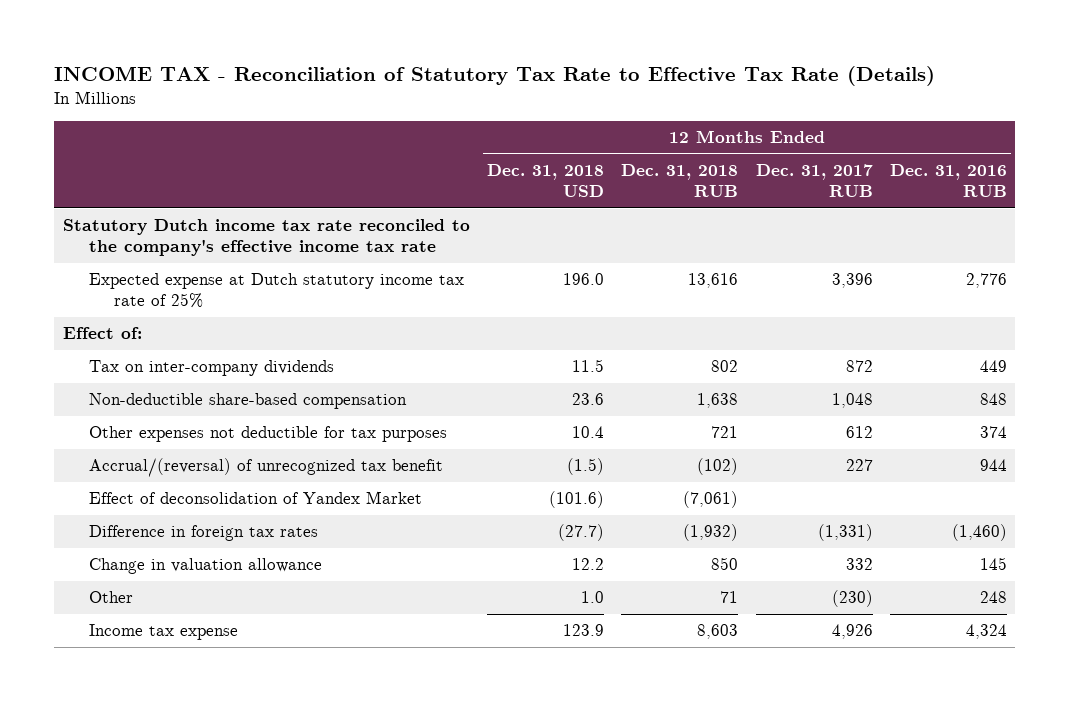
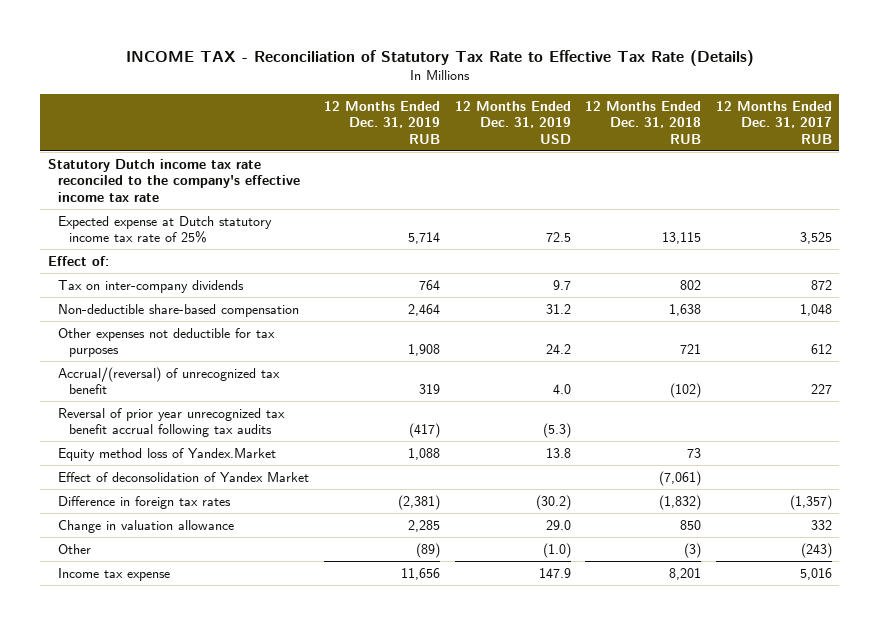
- | 12 Months Ended Dec. 31, 2018 USD | 12 Months Ended Dec. 31, 2018 RUB | 12 Months Ended Dec. 31, 2017 RUB | 12 Months Ended Dec. 31, 2016 RUB
+ | 12 Months Ended Dec. 31, 2019 RUB | 12 Months Ended Dec. 31, 2019 USD | 12 Months Ended Dec. 31, 2018 RUB | 12 Months Ended Dec. 31, 2017 RUB
- Expected expense at Dutch statutory income tax rate of 25% | 196.0 | 13,616 | 3,396 | 2,776
+ Expected expense at Dutch statutory income tax rate of 25% | 5,714 | 72.5 | 13,115 | 3,525
+ Reversal of prior year unrecognized tax benefit accrual following tax audits | (417) | (5.3) | |
+ Equity method loss of Yandex.Market | 1,088 | 13.8 | 73 |
- Difference in foreign tax rates | (27.7) | (1,932) | (1,331) | (1,460)
+ Difference in foreign tax rates | (2,381) | (30.2) | (1,832) | (1,357)
- Other | 1.0 | 71 | (230) | 248
- Income tax expense | 123.9 | 8,603 | 4,926 | 4,324
+ Other | (89) | (1.0) | (3) | (243)
+ Income tax expense | 11,656 | 147.9 | 8,201 | 5,016

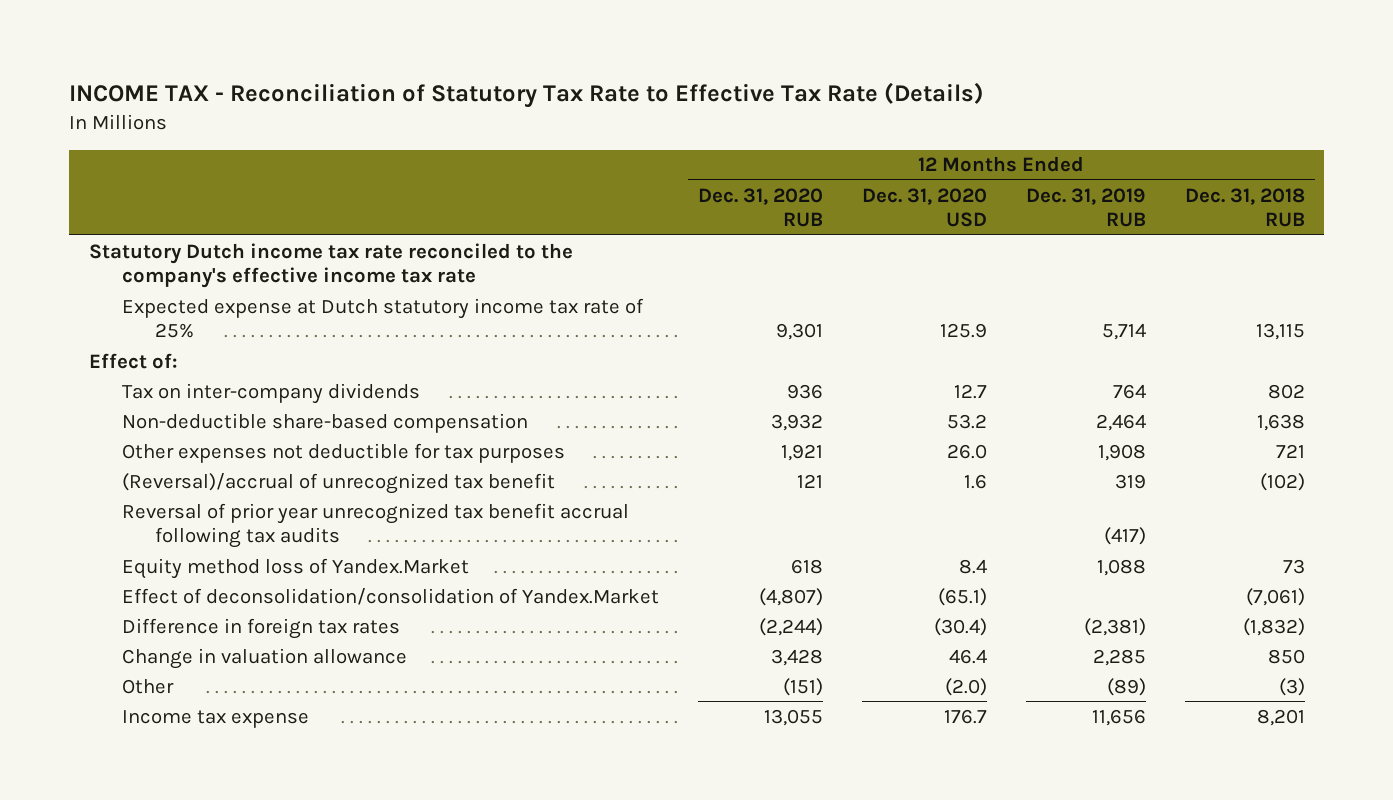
- | 12 Months Ended Dec. 31, 2019 RUB | 12 Months Ended Dec. 31, 2019 USD | 12 Months Ended Dec. 31, 2018 RUB | 12 Months Ended Dec. 31, 2017 RUB
+ | 12 Months Ended Dec. 31, 2020 RUB | 12 Months Ended Dec. 31, 2020 USD | 12 Months Ended Dec. 31, 2019 RUB | 12 Months Ended Dec. 31, 2018 RUB
- Accrual/(reversal) of unrecognized tax benefit | 319 | 4.0 | (102) | 227
+ (Reversal)/accrual of unrecognized tax benefit | 121 | 1.6 | 319 | (102)
- Effect of deconsolidation of Yandex Market | | | (7,061) |
+ Effect of deconsolidation/consolidation of Yandex.Market | (4,807) | (65.1) | | (7,061)

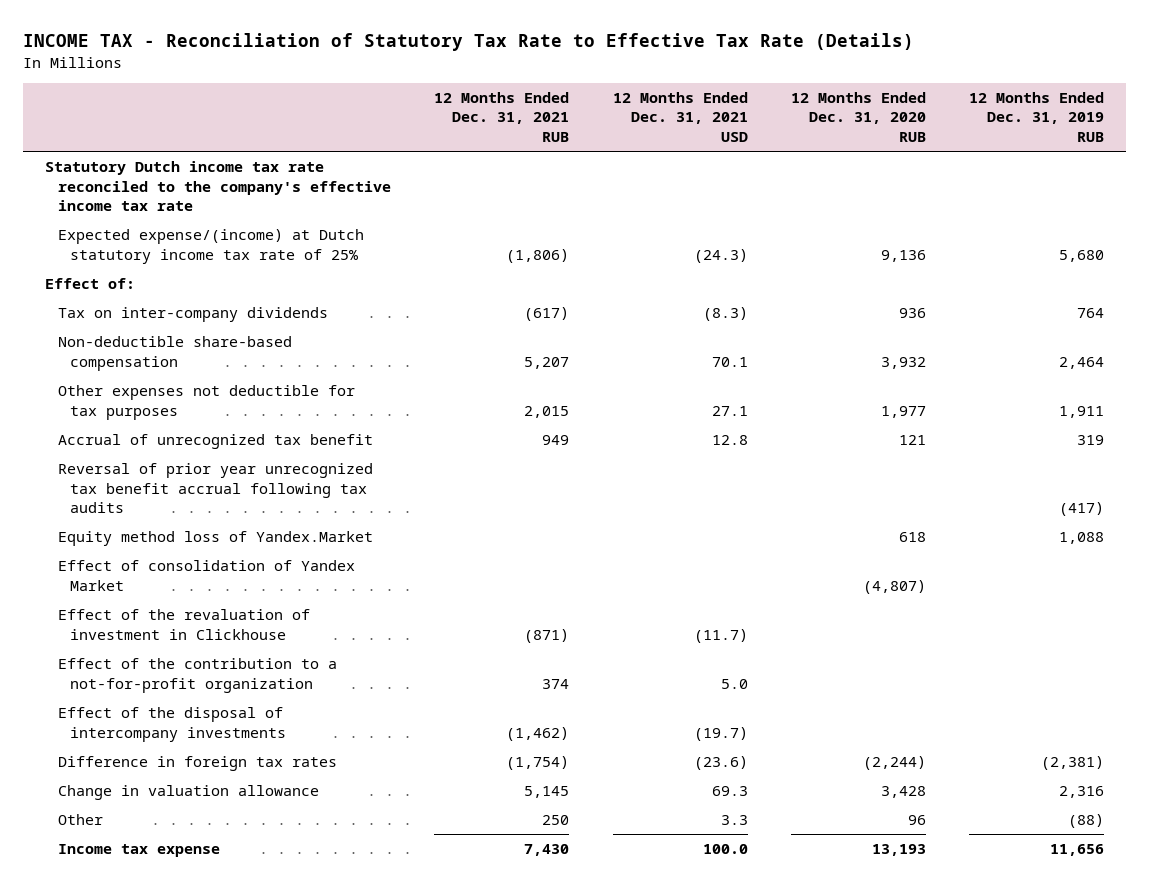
- | 12 Months Ended Dec. 31, 2020 RUB | 12 Months Ended Dec. 31, 2020 USD | 12 Months Ended Dec. 31, 2019 RUB | 12 Months Ended Dec. 31, 2018 RUB
+ | 12 Months Ended Dec. 31, 2021 RUB | 12 Months Ended Dec. 31, 2021 USD | 12 Months Ended Dec. 31, 2020 RUB | 12 Months Ended Dec. 31, 2019 RUB
- Expected expense at Dutch statutory income tax rate of 25% | 9,301 | 125.9 | 5,714 | 13,115
+ Expected expense/(income) at Dutch statutory income tax rate of 25% | (1,806) | (24.3) | 9,136 | 5,680
- Other expenses not deductible for tax purposes | 1,921 | 26.0 | 1,908 | 721
- (Reversal)/accrual of unrecognized tax benefit | 121 | 1.6 | 319 | (102)
+ Other expenses not deductible for tax purposes | 2,015 | 27.1 | 1,977 | 1,911
+ Accrual of unrecognized tax benefit | 949 | 12.8 | 121 | 319
- Effect of deconsolidation/consolidation of Yandex.Market | (4,807) | (65.1) | | (7,061)
+ Effect of consolidation of Yandex Market | | | (4,807) |
+ Effect of the revaluation of investment in Clickhouse | (871) | (11.7) | |
+ Effect of the contribution to a not-for-profit organization | 374 | 5.0 | |
+ Effect of the disposal of intercompany investments | (1,462) | (19.7) | |
- Change in valuation allowance | 3,428 | 46.4 | 2,285 | 850
- Other | (151) | (2.0) | (89) | (3)
- Income tax expense | 13,055 | 176.7 | 11,656 | 8,201
+ Change in valuation allowance | 5,145 | 69.3 | 3,428 | 2,316
+ Other | 250 | 3.3 | 96 | (88)
+ Income tax expense | 7,430 | 100.0 | 13,193 | 11,656

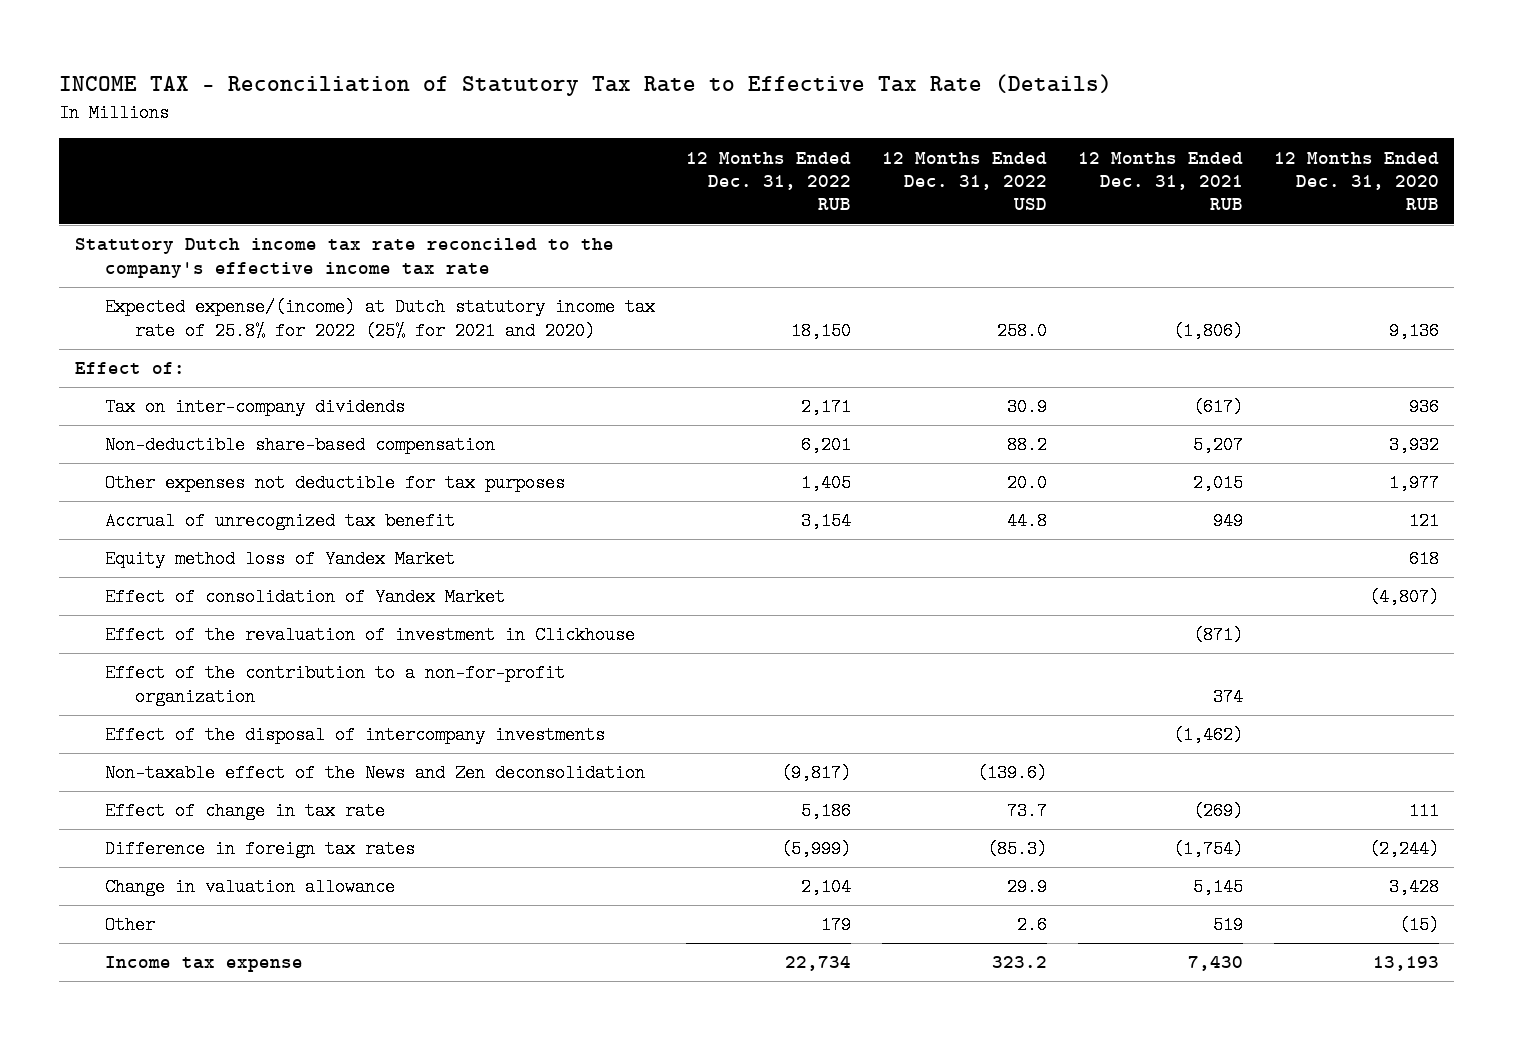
- | 12 Months Ended Dec. 31, 2021 RUB | 12 Months Ended Dec. 31, 2021 USD | 12 Months Ended Dec. 31, 2020 RUB | 12 Months Ended Dec. 31, 2019 RUB
+ | 12 Months Ended Dec. 31, 2022 RUB | 12 Months Ended Dec. 31, 2022 USD | 12 Months Ended Dec. 31, 2021 RUB | 12 Months Ended Dec. 31, 2020 RUB
- Expected expense/(income) at Dutch statutory income tax rate of 25% | (1,806) | (24.3) | 9,136 | 5,680
+ Expected expense/(income) at Dutch statutory income tax rate of 25.8% for 2022 (25% for 2021 and 2020) | 18,150 | 258.0 | (1,806) | 9,136
- Reversal of prior year unrecognized tax benefit accrual following tax audits | | | | (417)
- Equity method loss of Yandex.Market | | | 618 | 1,088
+ Equity method loss of Yandex Market | | | | 618
- Effect of the contribution to a not-for-profit organization | 374 | 5.0 | |
+ Effect of the contribution to a non-for-profit organization | | | 374 |
+ Non-taxable effect of the News and Zen deconsolidation | (9,817) | (139.6) | |
+ Effect of change in tax rate | 5,186 | 73.7 | (269) | 111
- Other | 250 | 3.3 | 96 | (88)
+ Other | 179 | 2.6 | 519 | (15)

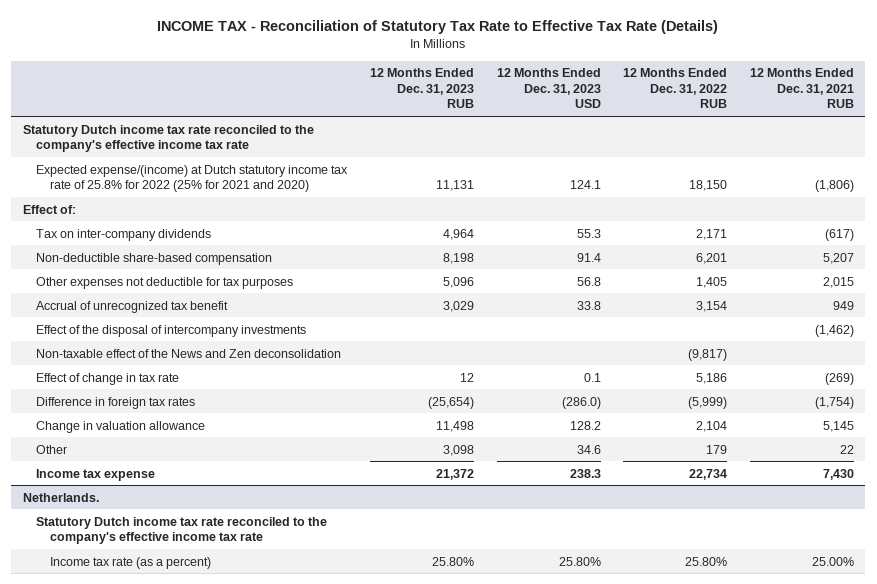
- | 12 Months Ended Dec. 31, 2022 RUB | 12 Months Ended Dec. 31, 2022 USD | 12 Months Ended Dec. 31, 2021 RUB | 12 Months Ended Dec. 31, 2020 RUB
+ | 12 Months Ended Dec. 31, 2023 RUB | 12 Months Ended Dec. 31, 2023 USD | 12 Months Ended Dec. 31, 2022 RUB | 12 Months Ended Dec. 31, 2021 RUB
- Equity method loss of Yandex Market | | | | 618
- Effect of consolidation of Yandex Market | | | | (4,807)
- Effect of the revaluation of investment in Clickhouse | | | (871) |
- Effect of the contribution to a non-for-profit organization | | | 374 |
- Other | 179 | 2.6 | 519 | (15)
+ Other | 3,098 | 34.6 | 179 | 22
+ Netherlands.
+ Statutory Dutch income tax rate reconciled to the company's effective income tax rate
+ Income tax rate (as a percent) | 25.80% | 25.80% | 25.80% | 25.00%

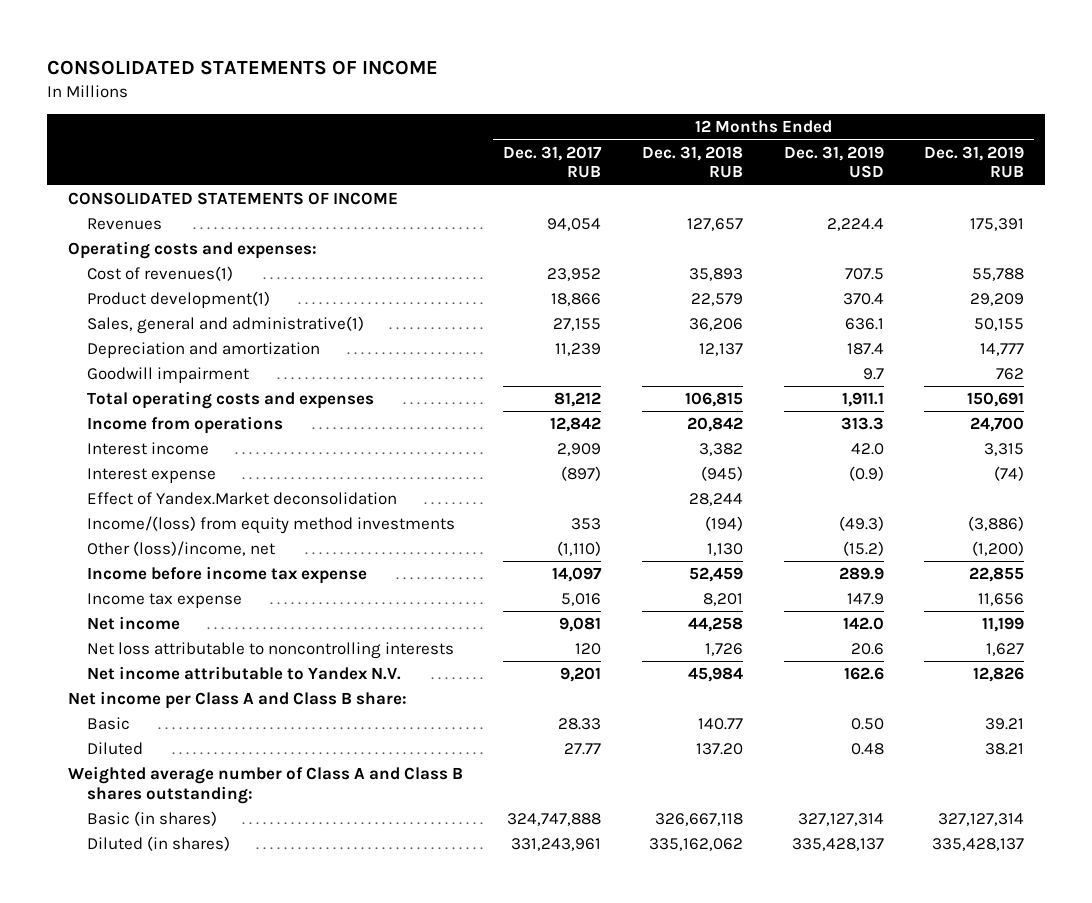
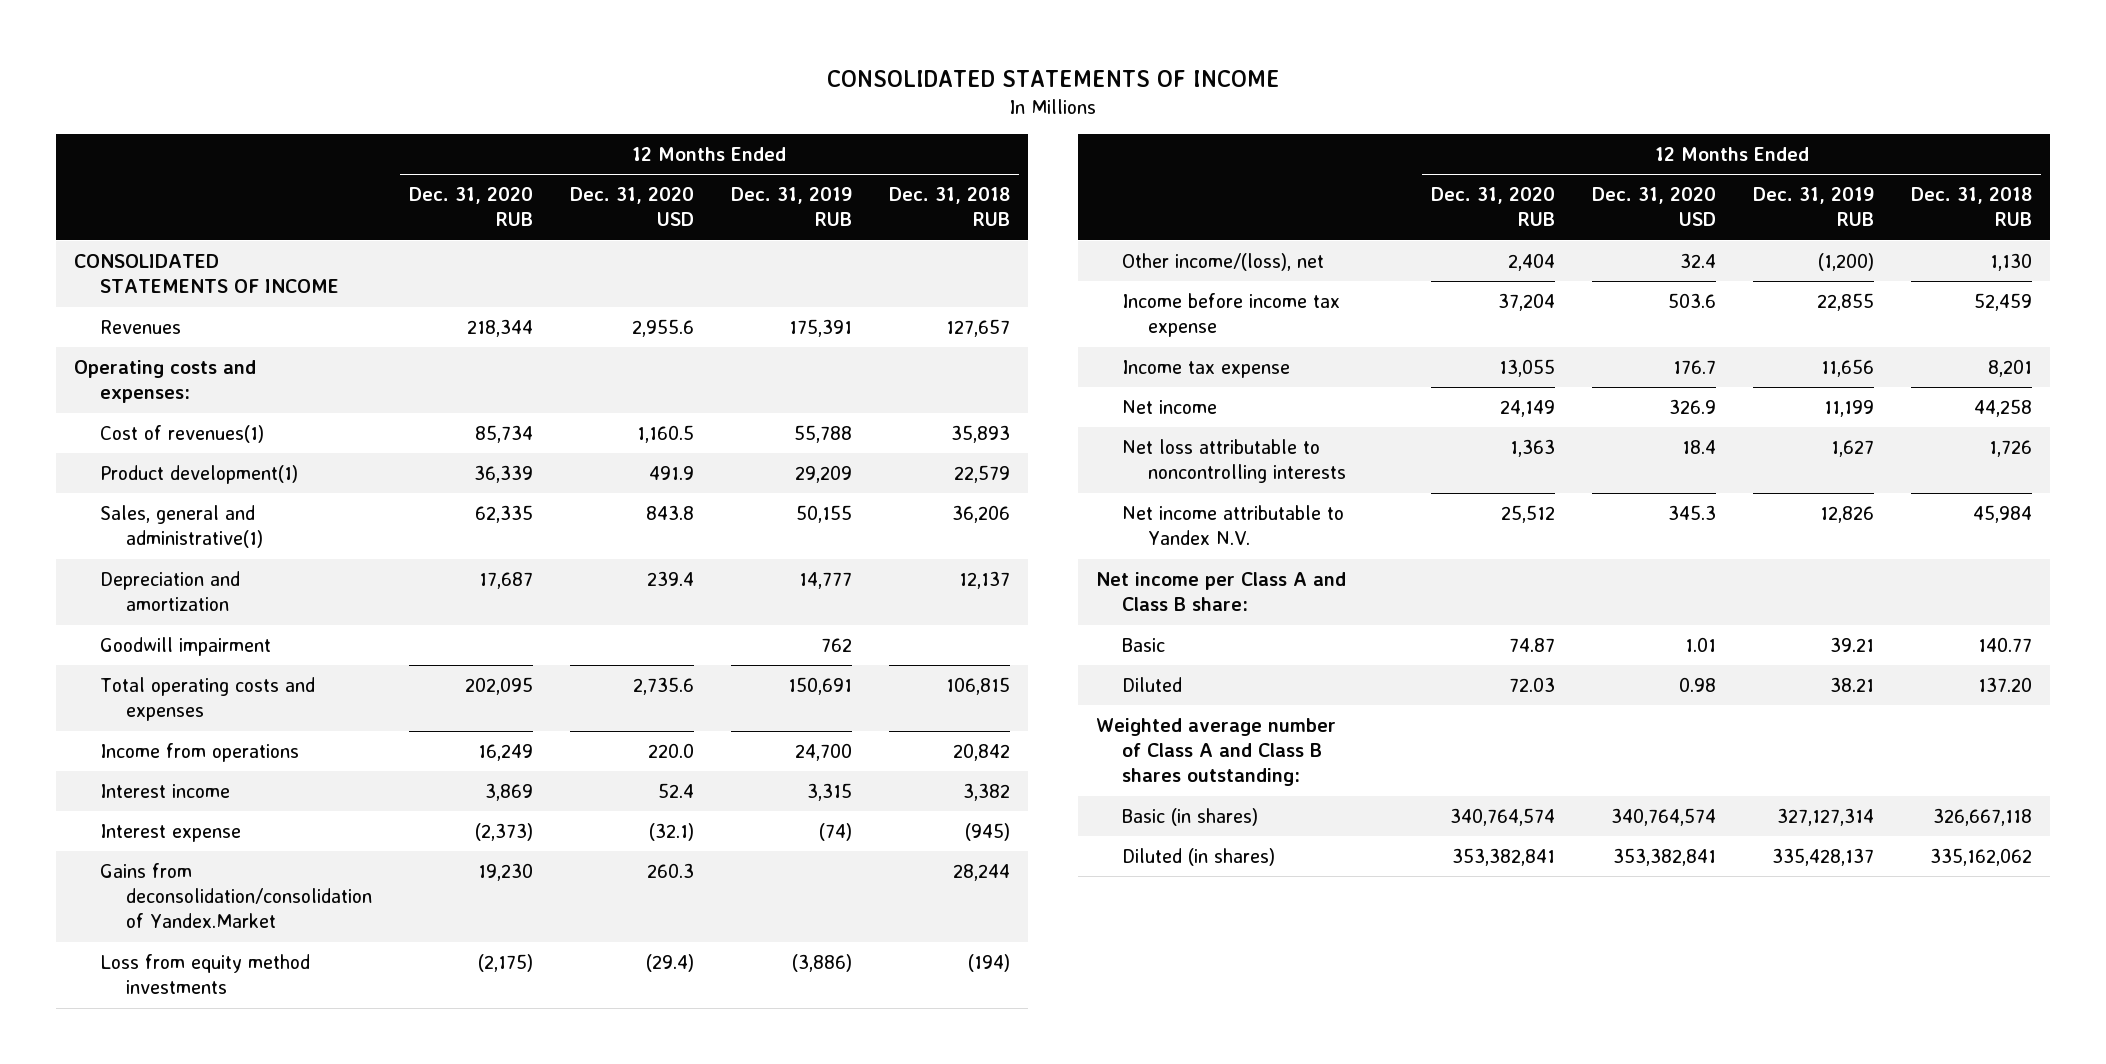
- | 12 Months Ended Dec. 31, 2017 RUB | 12 Months Ended Dec. 31, 2018 RUB | 12 Months Ended Dec. 31, 2019 USD | 12 Months Ended Dec. 31, 2019 RUB
+ | 12 Months Ended Dec. 31, 2020 RUB | 12 Months Ended Dec. 31, 2020 USD | 12 Months Ended Dec. 31, 2019 RUB | 12 Months Ended Dec. 31, 2018 RUB
- Effect of Yandex.Market deconsolidation | | 28,244 | |
- Income/(loss) from equity method investments | 353 | (194) | (49.3) | (3,886)
- Other (loss)/income, net | (1,110) | 1,130 | (15.2) | (1,200)
+ Gains from deconsolidation/consolidation of Yandex.Market | 19,230 | 260.3 | | 28,244
+ Loss from equity method investments | (2,175) | (29.4) | (3,886) | (194)
+ Other income/(loss), net | 2,404 | 32.4 | (1,200) | 1,130

